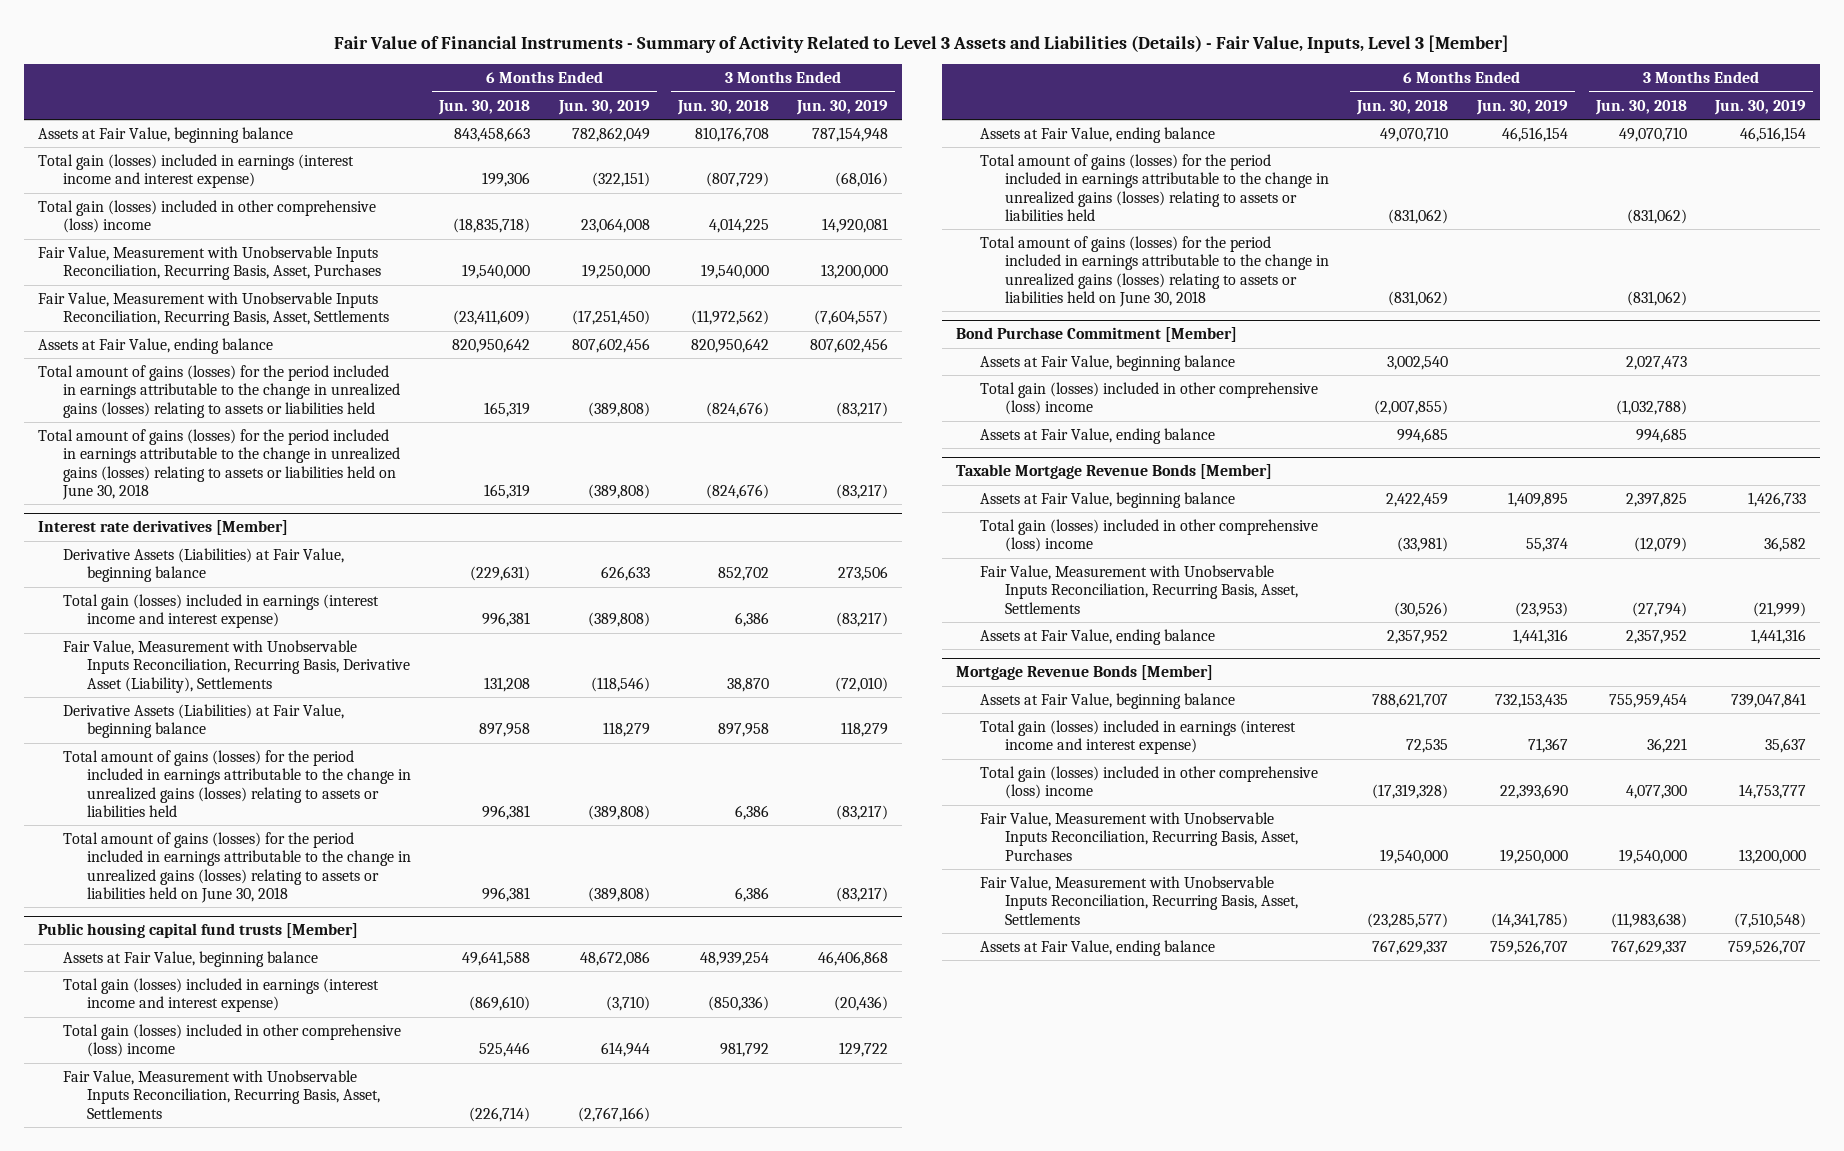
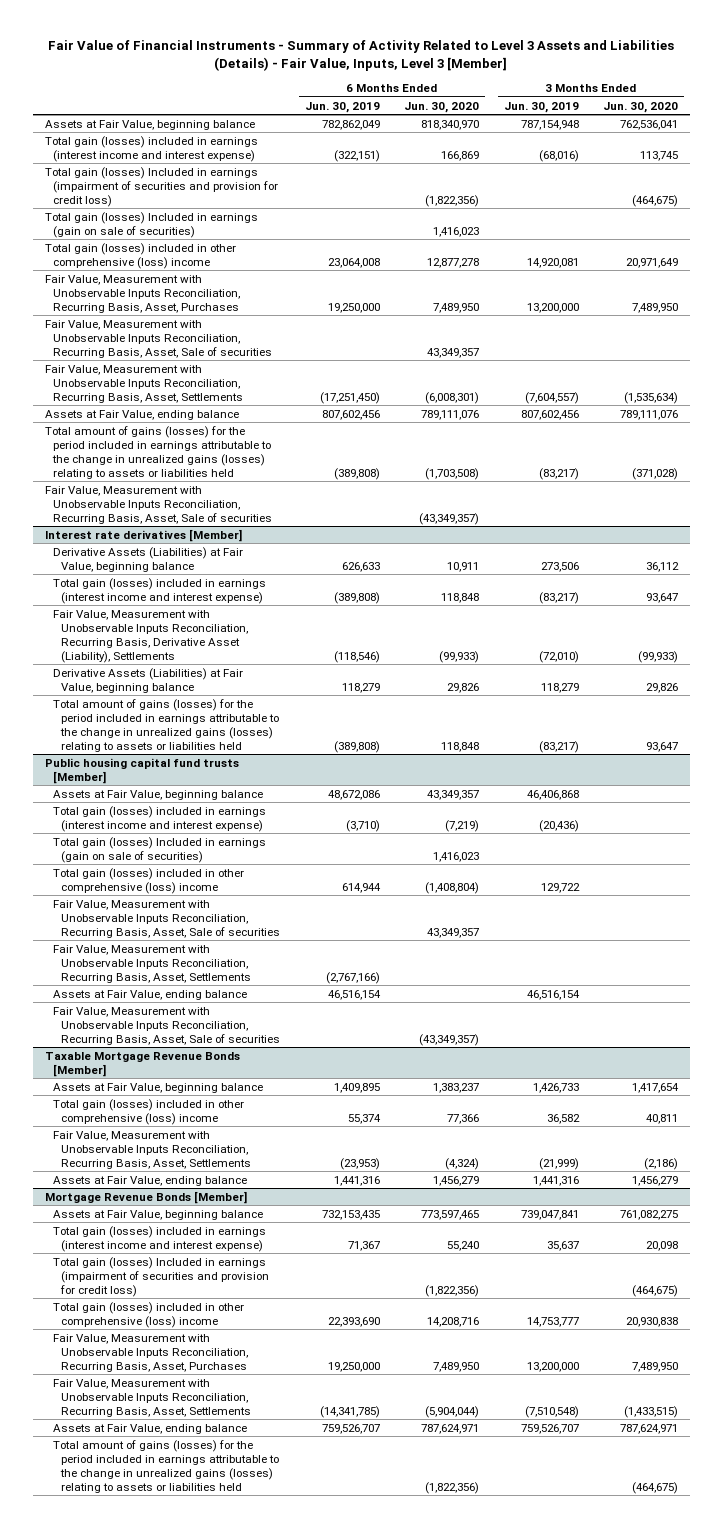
- | 6 Months Ended Jun. 30, 2018 | 6 Months Ended Jun. 30, 2019 | 3 Months Ended Jun. 30, 2018 | 3 Months Ended Jun. 30, 2019
+ | 6 Months Ended Jun. 30, 2019 | 6 Months Ended Jun. 30, 2020 | 3 Months Ended Jun. 30, 2019 | 3 Months Ended Jun. 30, 2020
+ Total gain (losses) Included in earnings (impairment of securities and provision for credit loss) | | (1,822,356) | | (464,675)
+ Total gain (losses) Included in earnings (gain on sale of securities) | | 1,416,023 | |
+ Fair Value, Measurement with Unobservable Inputs Reconciliation, Recurring Basis, Asset, Sale of securities | | 43,349,357 | |
- Total amount of gains (losses) for the period included in earnings attributable to the change in unrealized gains (losses) relating to assets or liabilities held on June 30, 2018 | 165,319 | (389,808) | (824,676) | (83,217)
+ Fair Value, Measurement with Unobservable Inputs Reconciliation, Recurring Basis, Asset, Sale of securities | | (43,349,357) | |
@ Interest rate derivatives [Member]
- Total amount of gains (losses) for the period included in earnings attributable to the change in unrealized gains (losses) relating to assets or liabilities held on June 30, 2018 | 996,381 | (389,808) | 6,386 | (83,217)
@ Public housing capital fund trusts [Member]
+ Total gain (losses) Included in earnings (gain on sale of securities) | | 1,416,023 | |
+ Fair Value, Measurement with Unobservable Inputs Reconciliation, Recurring Basis, Asset, Sale of securities | | 43,349,357 | |
- Total amount of gains (losses) for the period included in earnings attributable to the change in unrealized gains (losses) relating to assets or liabilities held | (831,062) | | (831,062) |
- Total amount of gains (losses) for the period included in earnings attributable to the change in unrealized gains (losses) relating to assets or liabilities held on June 30, 2018 | (831,062) | | (831,062) |
- Bond Purchase Commitment [Member]
- Assets at Fair Value, beginning balance | 3,002,540 | | 2,027,473 |
- Total gain (losses) included in other comprehensive (loss) income | (2,007,855) | | (1,032,788) |
- Assets at Fair Value, ending balance | 994,685 | | 994,685 |
@ Public housing capital fund trusts [Member]
+ Fair Value, Measurement with Unobservable Inputs Reconciliation, Recurring Basis, Asset, Sale of securities | | (43,349,357) | |
@ Mortgage Revenue Bonds [Member]
+ Total gain (losses) Included in earnings (impairment of securities and provision for credit loss) | | (1,822,356) | | (464,675)
+ Total amount of gains (losses) for the period included in earnings attributable to the change in unrealized gains (losses) relating to assets or liabilities held | | (1,822,356) | | (464,675)

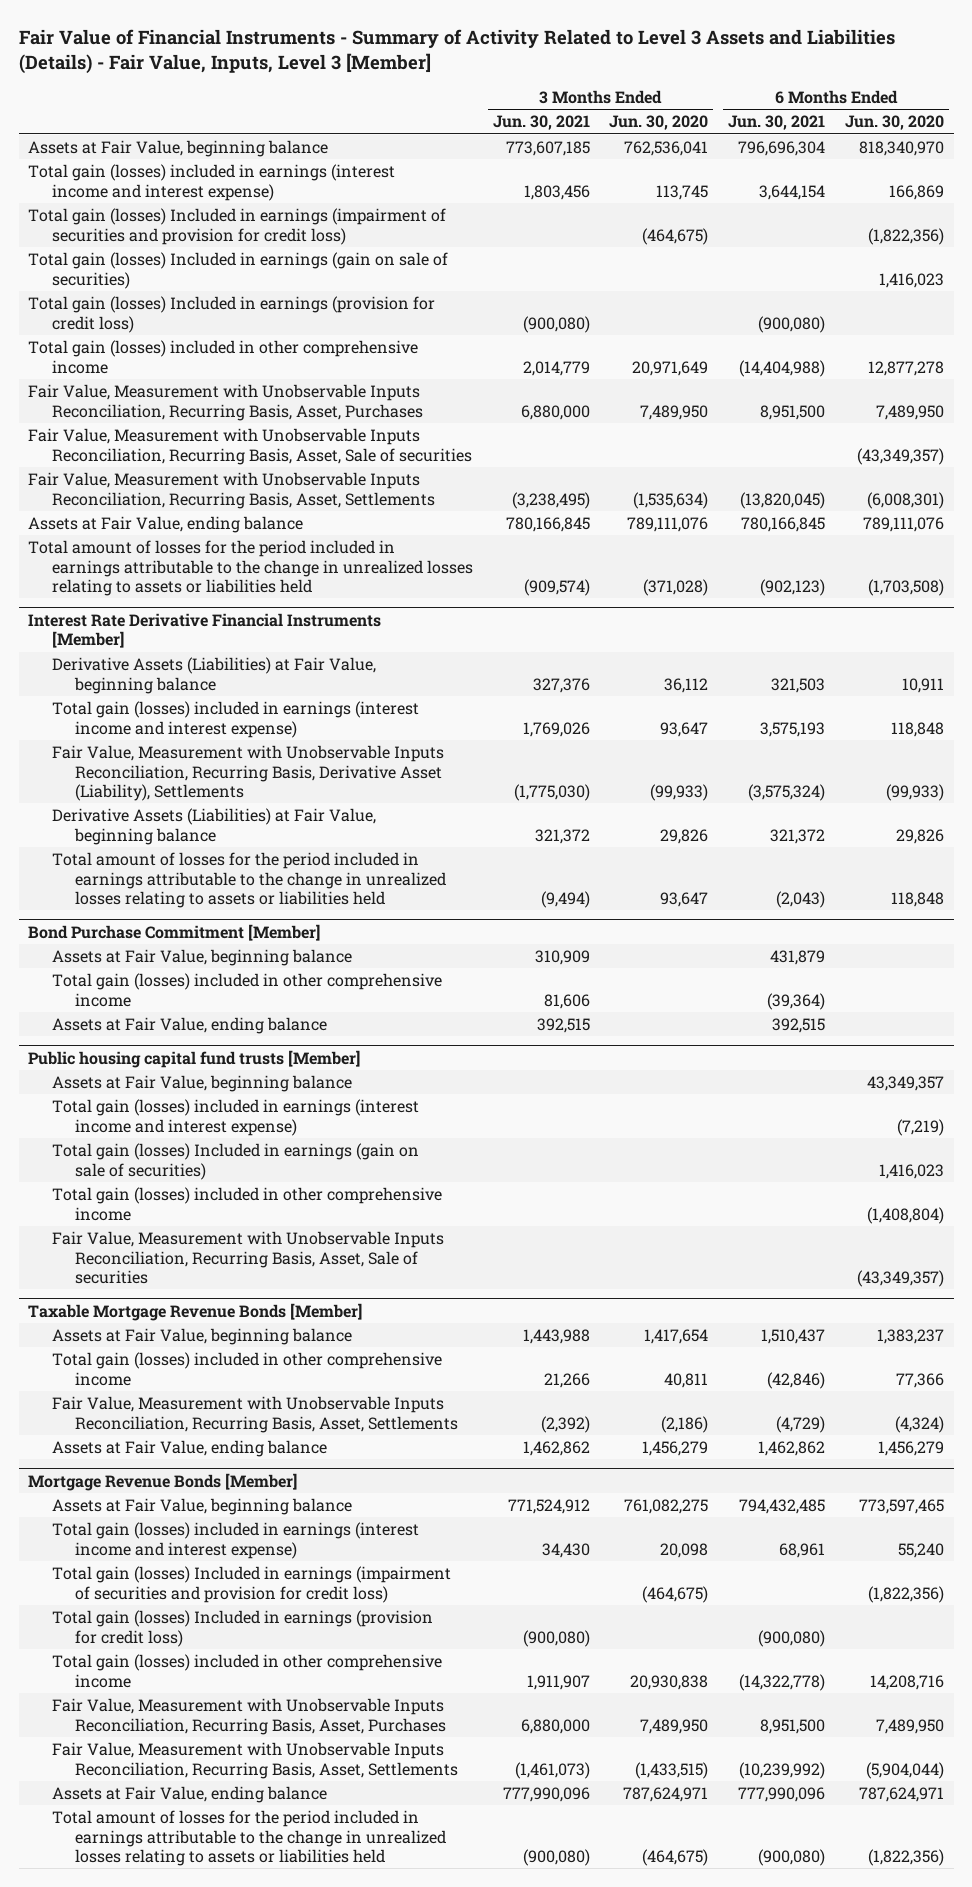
- | 6 Months Ended Jun. 30, 2019 | 6 Months Ended Jun. 30, 2020 | 3 Months Ended Jun. 30, 2019 | 3 Months Ended Jun. 30, 2020
+ | 3 Months Ended Jun. 30, 2021 | 3 Months Ended Jun. 30, 2020 | 6 Months Ended Jun. 30, 2021 | 6 Months Ended Jun. 30, 2020
- Total gain (losses) included in other comprehensive (loss) income | 23,064,008 | 12,877,278 | 14,920,081 | 20,971,649
+ Total gain (losses) Included in earnings (provision for credit loss) | (900,080) | | (900,080) |
+ Total gain (losses) included in other comprehensive income | 2,014,779 | 20,971,649 | (14,404,988) | 12,877,278
- Fair Value, Measurement with Unobservable Inputs Reconciliation, Recurring Basis, Asset, Sale of securities | | 43,349,357 | |
moved up: Fair Value, Measurement with Unobservable Inputs Reconciliation, Recurring Basis, Asset, Sale of securities | | | | (43,349,357)
- Total amount of gains (losses) for the period included in earnings attributable to the change in unrealized gains (losses) relating to assets or liabilities held | (389,808) | (1,703,508) | (83,217) | (371,028)
- Interest rate derivatives [Member]
+ Total amount of losses for the period included in earnings attributable to the change in unrealized losses relating to assets or liabilities held | (909,574) | (371,028) | (902,123) | (1,703,508)
+ Interest Rate Derivative Financial Instruments [Member]
- Total amount of gains (losses) for the period included in earnings attributable to the change in unrealized gains (losses) relating to assets or liabilities held | (389,808) | 118,848 | (83,217) | 93,647
+ Total amount of losses for the period included in earnings attributable to the change in unrealized losses relating to assets or liabilities held | (9,494) | 93,647 | (2,043) | 118,848
+ Bond Purchase Commitment [Member]
+ Assets at Fair Value, beginning balance | 310,909 | | 431,879 |
+ Total gain (losses) included in other comprehensive income | 81,606 | | (39,364) |
+ Assets at Fair Value, ending balance | 392,515 | | 392,515 |
@ Public housing capital fund trusts [Member]
- Total gain (losses) included in other comprehensive (loss) income | 614,944 | (1,408,804) | 129,722 |
- Fair Value, Measurement with Unobservable Inputs Reconciliation, Recurring Basis, Asset, Sale of securities | | 43,349,357 | |
- Fair Value, Measurement with Unobservable Inputs Reconciliation, Recurring Basis, Asset, Settlements | (2,767,166) | | |
- Assets at Fair Value, ending balance | 46,516,154 | | 46,516,154 |
+ Total gain (losses) included in other comprehensive income | | | | (1,408,804)
@ Taxable Mortgage Revenue Bonds [Member]
- Total gain (losses) included in other comprehensive (loss) income | 55,374 | 77,366 | 36,582 | 40,811
+ Total gain (losses) included in other comprehensive income | 21,266 | 40,811 | (42,846) | 77,366
@ Mortgage Revenue Bonds [Member]
- Total gain (losses) included in other comprehensive (loss) income | 22,393,690 | 14,208,716 | 14,753,777 | 20,930,838
+ Total gain (losses) Included in earnings (provision for credit loss) | (900,080) | | (900,080) |
+ Total gain (losses) included in other comprehensive income | 1,911,907 | 20,930,838 | (14,322,778) | 14,208,716
- Total amount of gains (losses) for the period included in earnings attributable to the change in unrealized gains (losses) relating to assets or liabilities held | | (1,822,356) | | (464,675)
+ Total amount of losses for the period included in earnings attributable to the change in unrealized losses relating to assets or liabilities held | (900,080) | (464,675) | (900,080) | (1,822,356)

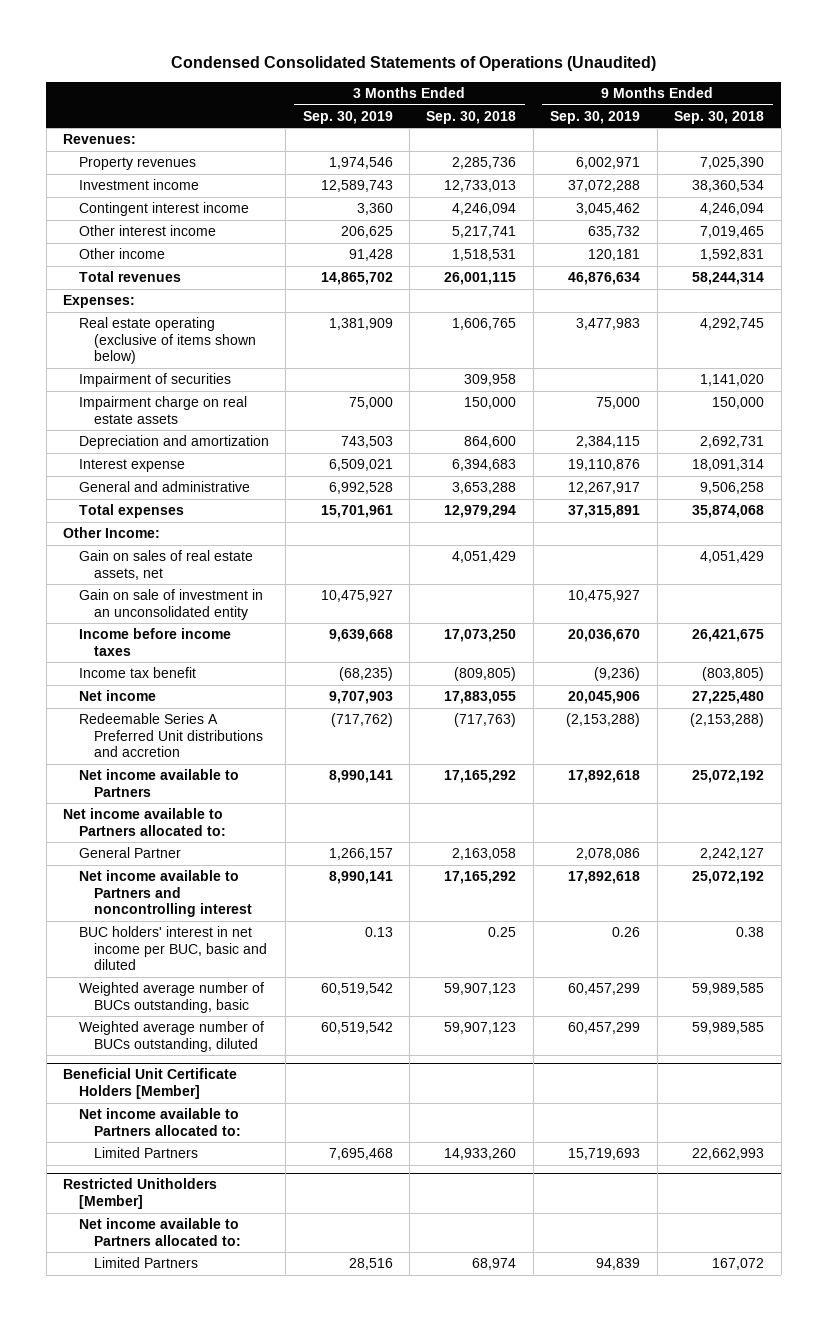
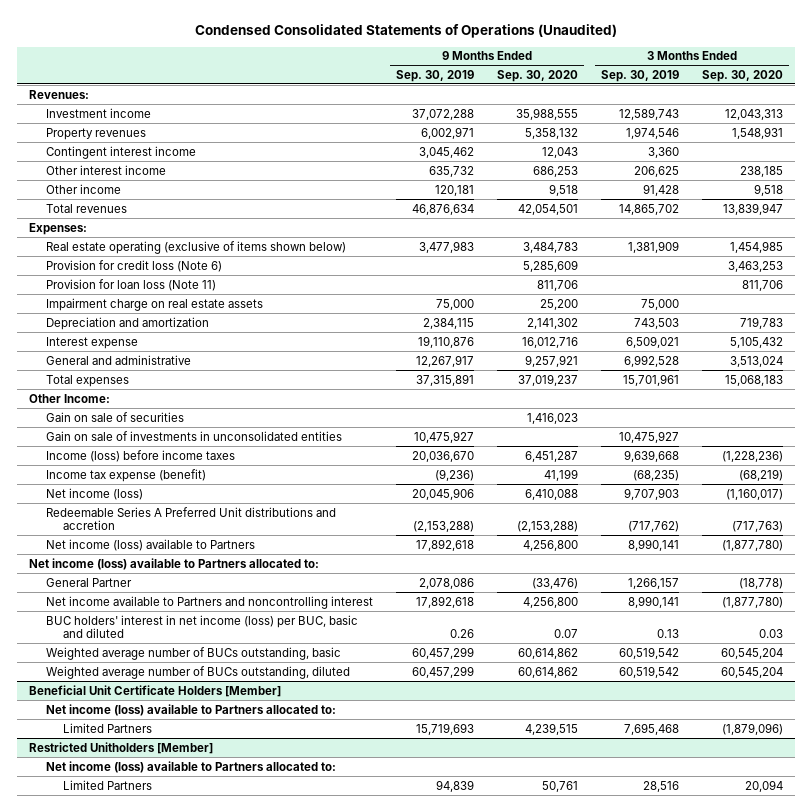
- | 3 Months Ended Sep. 30, 2019 | 3 Months Ended Sep. 30, 2018 | 9 Months Ended Sep. 30, 2019 | 9 Months Ended Sep. 30, 2018
+ | 9 Months Ended Sep. 30, 2019 | 9 Months Ended Sep. 30, 2020 | 3 Months Ended Sep. 30, 2019 | 3 Months Ended Sep. 30, 2020
moved down: Property revenues | 6,002,971 | 5,358,132 | 1,974,546 | 1,548,931
- Impairment of securities | | 309,958 | | 1,141,020
+ Provision for credit loss (Note 6) | | 5,285,609 | | 3,463,253
+ Provision for loan loss (Note 11) | | 811,706 | | 811,706
- Gain on sales of real estate assets, net | | 4,051,429 | | 4,051,429
- Gain on sale of investment in an unconsolidated entity | 10,475,927 | | 10,475,927 |
- Income before income taxes | 9,639,668 | 17,073,250 | 20,036,670 | 26,421,675
- Income tax benefit | (68,235) | (809,805) | (9,236) | (803,805)
- Net income | 9,707,903 | 17,883,055 | 20,045,906 | 27,225,480
+ Gain on sale of securities | | 1,416,023 | |
+ Gain on sale of investments in unconsolidated entities | 10,475,927 | | 10,475,927 |
+ Income (loss) before income taxes | 20,036,670 | 6,451,287 | 9,639,668 | (1,228,236)
+ Income tax expense (benefit) | (9,236) | 41,199 | (68,235) | (68,219)
+ Net income (loss) | 20,045,906 | 6,410,088 | 9,707,903 | (1,160,017)
- Net income available to Partners | 8,990,141 | 17,165,292 | 17,892,618 | 25,072,192
- Net income available to Partners allocated to:
+ Net income (loss) available to Partners | 17,892,618 | 4,256,800 | 8,990,141 | (1,877,780)
+ Net income (loss) available to Partners allocated to:
- BUC holders' interest in net income per BUC, basic and diluted | 0.13 | 0.25 | 0.26 | 0.38
+ BUC holders' interest in net income (loss) per BUC, basic and diluted | 0.26 | 0.07 | 0.13 | 0.03
@ Beneficial Unit Certificate Holders [Member]
- Net income available to Partners allocated to:
+ Net income (loss) available to Partners allocated to:
@ Restricted Unitholders [Member]
- Net income available to Partners allocated to:
+ Net income (loss) available to Partners allocated to:

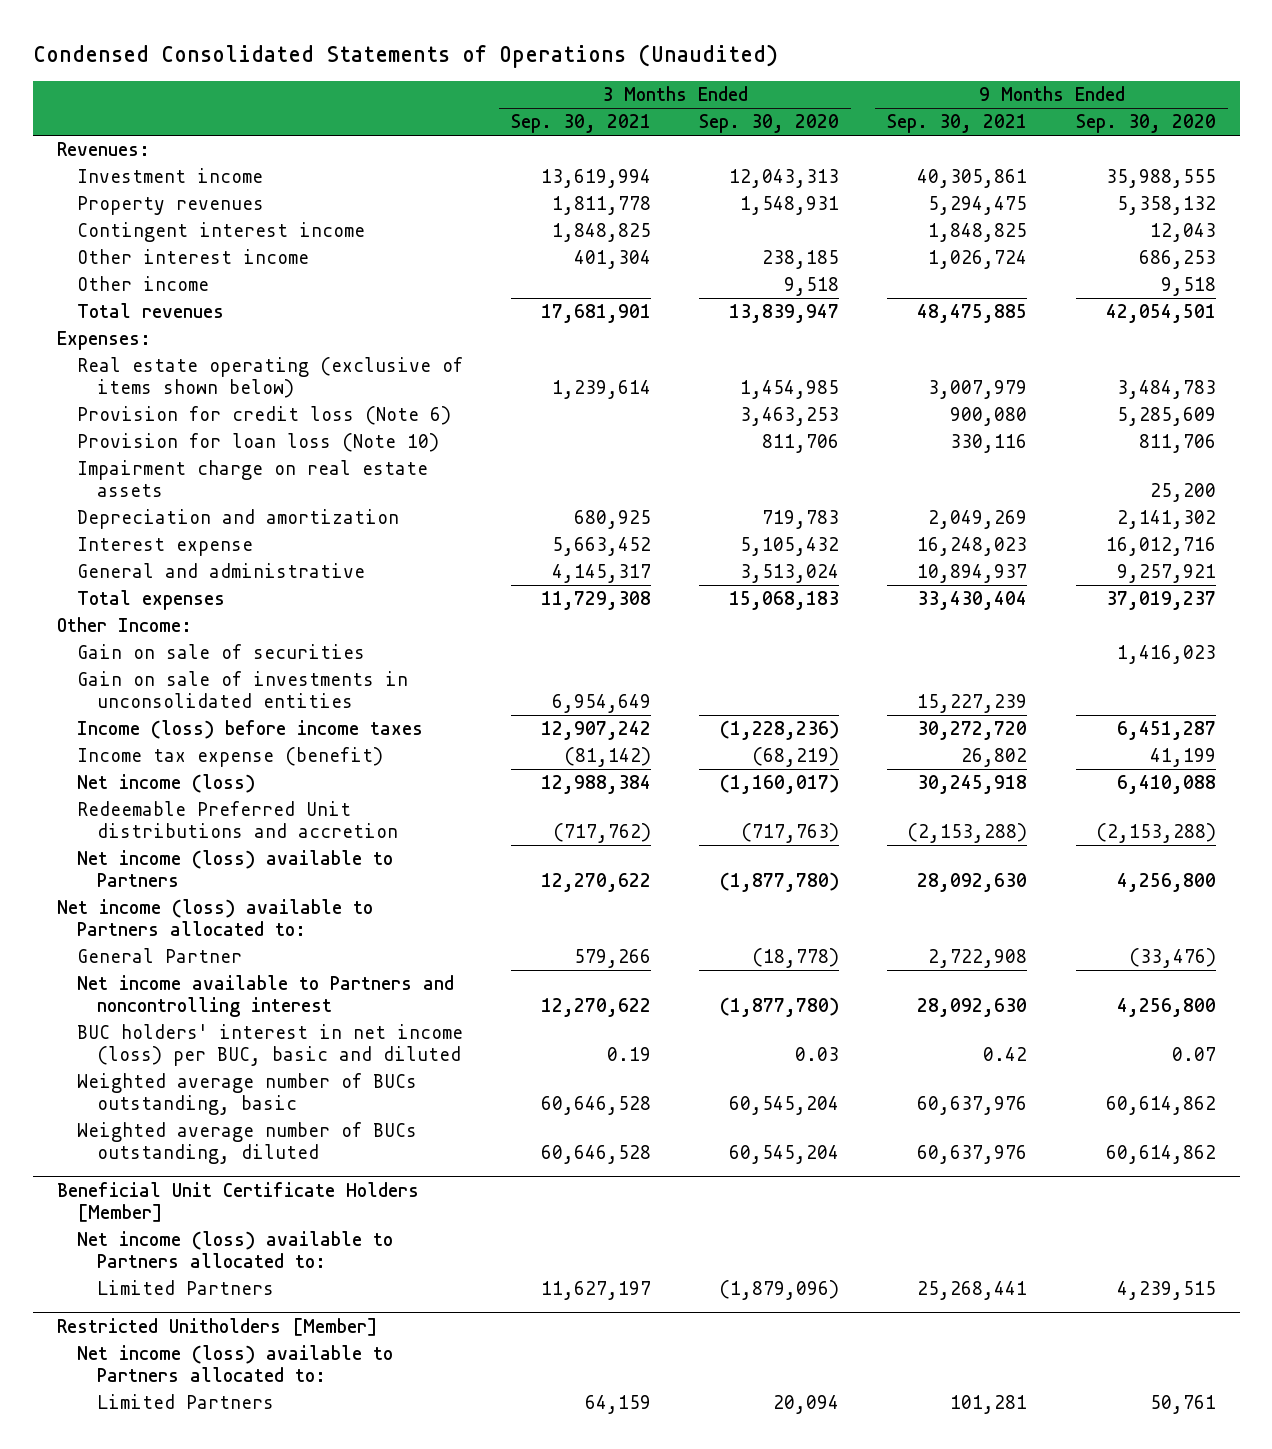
- | 9 Months Ended Sep. 30, 2019 | 9 Months Ended Sep. 30, 2020 | 3 Months Ended Sep. 30, 2019 | 3 Months Ended Sep. 30, 2020
+ | 3 Months Ended Sep. 30, 2021 | 3 Months Ended Sep. 30, 2020 | 9 Months Ended Sep. 30, 2021 | 9 Months Ended Sep. 30, 2020
- Provision for loan loss (Note 11) | | 811,706 | | 811,706
+ Provision for loan loss (Note 10) | | 811,706 | 330,116 | 811,706
- Redeemable Series A Preferred Unit distributions and accretion | (2,153,288) | (2,153,288) | (717,762) | (717,763)
+ Redeemable Preferred Unit distributions and accretion | (717,762) | (717,763) | (2,153,288) | (2,153,288)

